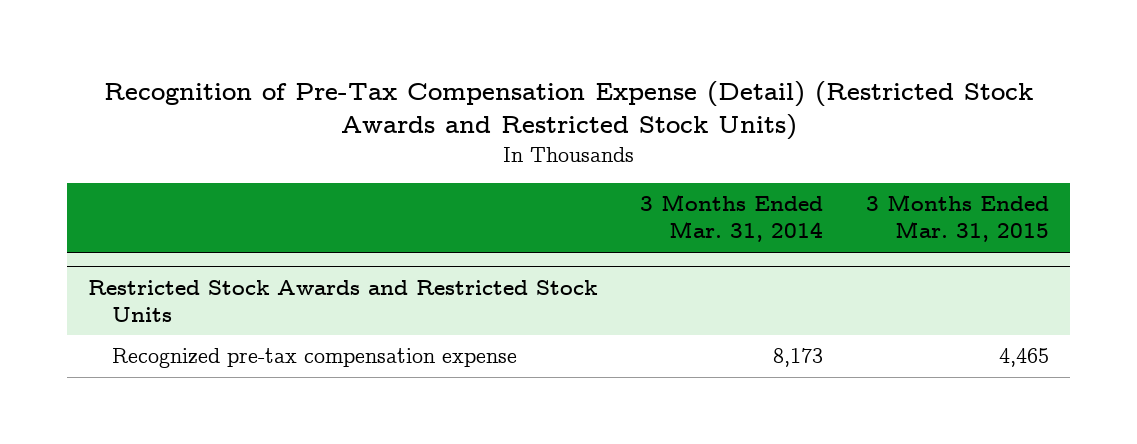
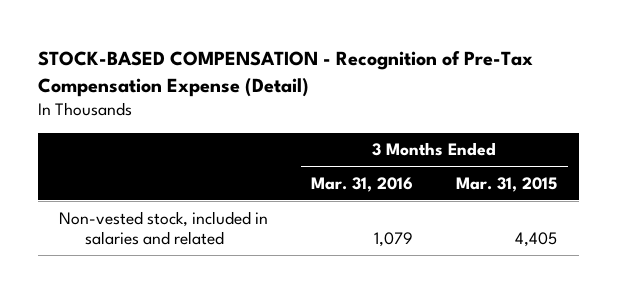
- Recognition of Pre-Tax Compensation Expense (Detail) (Restricted Stock Awards and Restricted Stock Units)
+ STOCK-BASED COMPENSATION - Recognition of Pre-Tax Compensation Expense (Detail)
- | 3 Months Ended Mar. 31, 2014 | 3 Months Ended Mar. 31, 2015
+ | 3 Months Ended Mar. 31, 2016 | 3 Months Ended Mar. 31, 2015
- Restricted Stock Awards and Restricted Stock Units
- Recognized pre-tax compensation expense | 8,173 | 4,465
+ Non-vested stock, included in salaries and related | 1,079 | 4,405

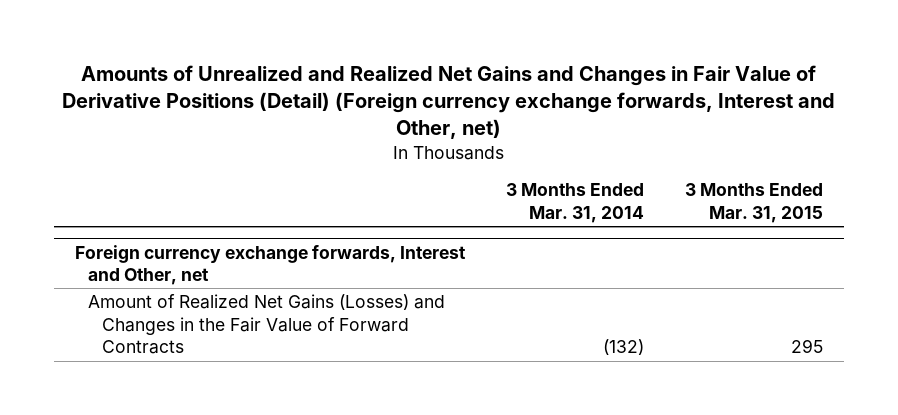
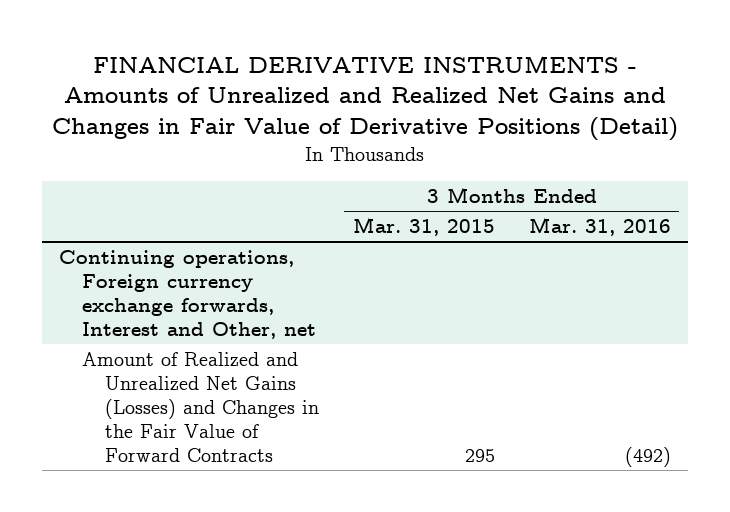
- Amounts of Unrealized and Realized Net Gains and Changes in Fair Value of Derivative Positions (Detail) (Foreign currency exchange forwards, Interest and Other, net)
+ FINANCIAL DERIVATIVE INSTRUMENTS - Amounts of Unrealized and Realized Net Gains and Changes in Fair Value of Derivative Positions (Detail)
- | 3 Months Ended Mar. 31, 2014 | 3 Months Ended Mar. 31, 2015
+ | 3 Months Ended Mar. 31, 2015 | 3 Months Ended Mar. 31, 2016
- Foreign currency exchange forwards, Interest and Other, net
- Amount of Realized Net Gains (Losses) and Changes in the Fair Value of Forward Contracts | (132) | 295
+ Continuing operations, Foreign currency exchange forwards, Interest and Other, net
+ Amount of Realized and Unrealized Net Gains (Losses) and Changes in the Fair Value of Forward Contracts | 295 | (492)

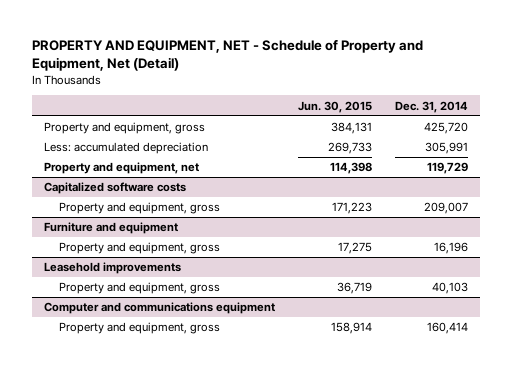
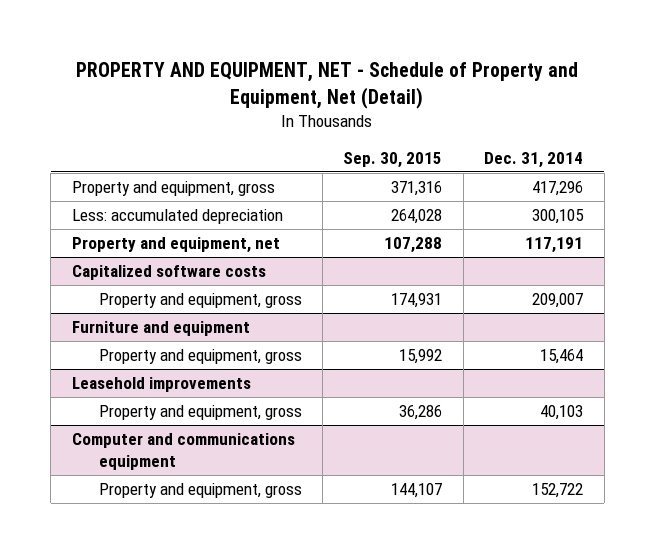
- | Jun. 30, 2015 | Dec. 31, 2014
+ | Sep. 30, 2015 | Dec. 31, 2014
- Property and equipment, gross | 384,131 | 425,720
- Less: accumulated depreciation | 269,733 | 305,991
- Property and equipment, net | 114,398 | 119,729
+ Property and equipment, gross | 371,316 | 417,296
+ Less: accumulated depreciation | 264,028 | 300,105
+ Property and equipment, net | 107,288 | 117,191
@ Furniture and equipment
- Property and equipment, gross | 17,275 | 16,196
+ Property and equipment, gross | 15,992 | 15,464
@ Computer and communications equipment
- Property and equipment, gross | 158,914 | 160,414
+ Property and equipment, gross | 144,107 | 152,722

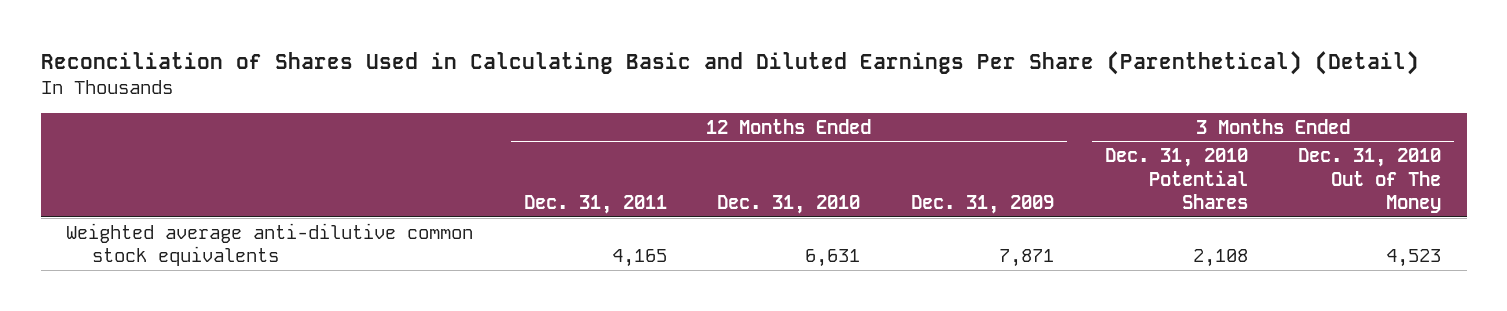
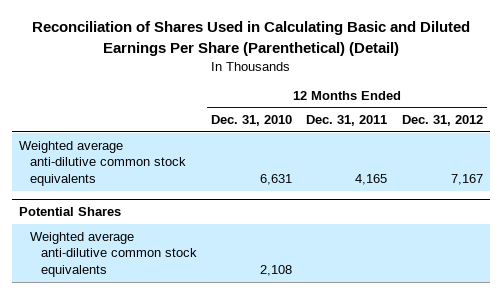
- | 12 Months Ended Dec. 31, 2011 | 12 Months Ended Dec. 31, 2010 | 12 Months Ended Dec. 31, 2009 | 3 Months Ended Dec. 31, 2010 Potential Shares | 3 Months Ended Dec. 31, 2010 Out of The Money
+ | 12 Months Ended Dec. 31, 2010 | 12 Months Ended Dec. 31, 2011 | 12 Months Ended Dec. 31, 2012
+ Potential Shares
+ Weighted average anti-dilutive common stock equivalents | 2,108 | |

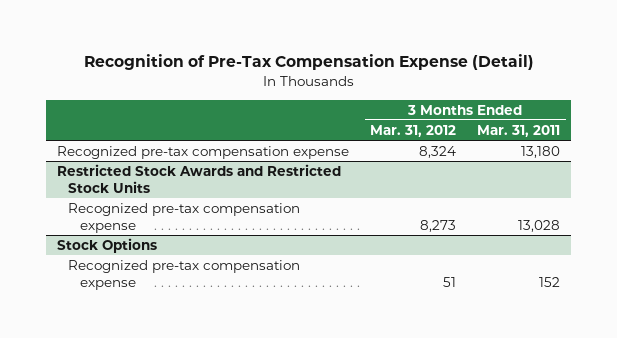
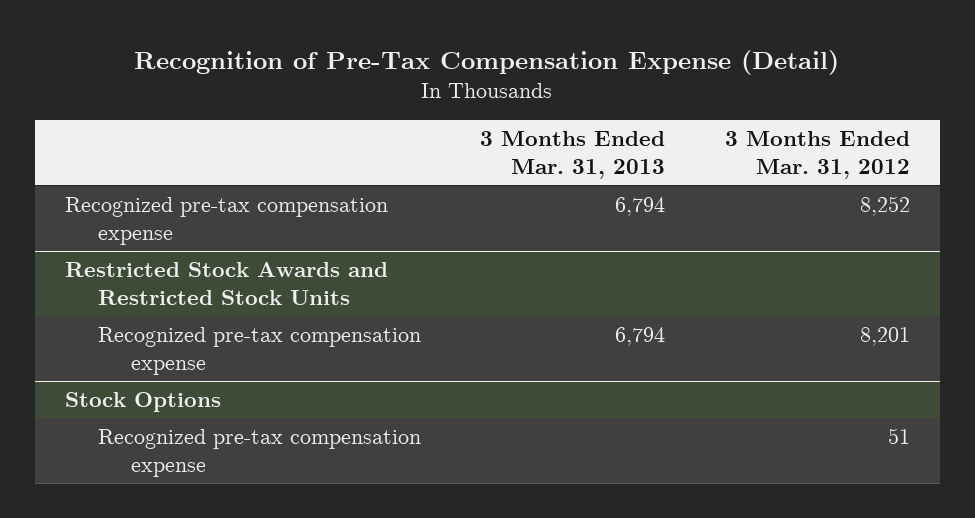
- | 3 Months Ended Mar. 31, 2012 | 3 Months Ended Mar. 31, 2011
+ | 3 Months Ended Mar. 31, 2013 | 3 Months Ended Mar. 31, 2012
- Recognized pre-tax compensation expense | 8,324 | 13,180
+ Recognized pre-tax compensation expense | 6,794 | 8,252
@ Restricted Stock Awards and Restricted Stock Units
- Recognized pre-tax compensation expense | 8,273 | 13,028
+ Recognized pre-tax compensation expense | 6,794 | 8,201

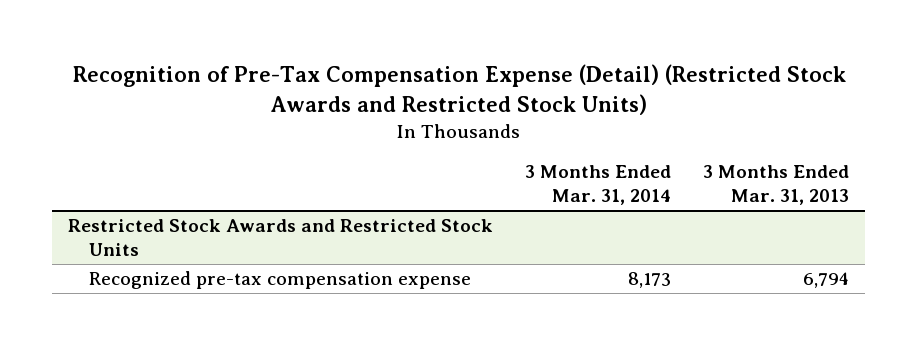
- Recognition of Pre-Tax Compensation Expense (Detail)
+ Recognition of Pre-Tax Compensation Expense (Detail) (Restricted Stock Awards and Restricted Stock Units)
- | 3 Months Ended Mar. 31, 2013 | 3 Months Ended Mar. 31, 2012
+ | 3 Months Ended Mar. 31, 2014 | 3 Months Ended Mar. 31, 2013
- Recognized pre-tax compensation expense | 6,794 | 8,252
- Stock Options
- Recognized pre-tax compensation expense | | 51

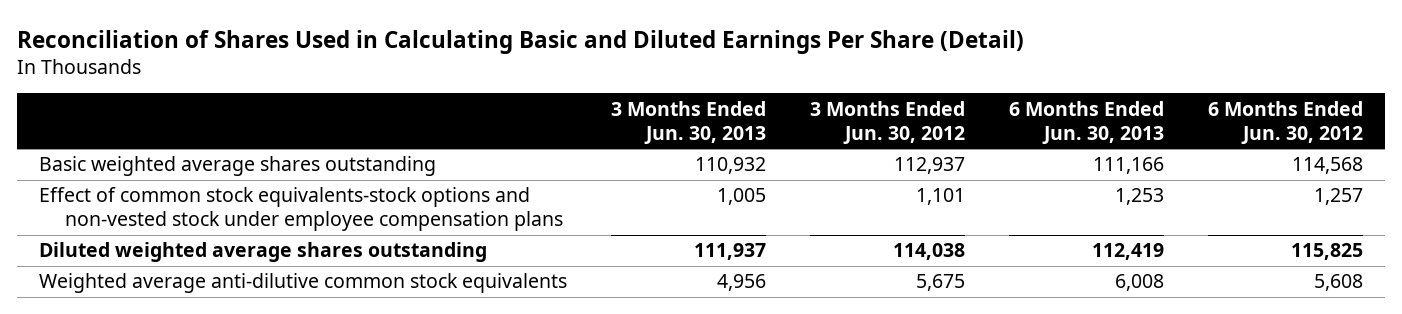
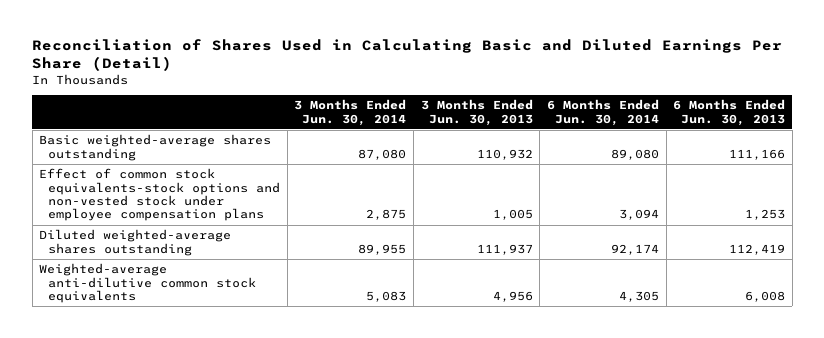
- | 3 Months Ended Jun. 30, 2013 | 3 Months Ended Jun. 30, 2012 | 6 Months Ended Jun. 30, 2013 | 6 Months Ended Jun. 30, 2012
+ | 3 Months Ended Jun. 30, 2014 | 3 Months Ended Jun. 30, 2013 | 6 Months Ended Jun. 30, 2014 | 6 Months Ended Jun. 30, 2013
- Basic weighted average shares outstanding | 110,932 | 112,937 | 111,166 | 114,568
+ Basic weighted-average shares outstanding | 87,080 | 110,932 | 89,080 | 111,166
- Diluted weighted average shares outstanding | 111,937 | 114,038 | 112,419 | 115,825
- Weighted average anti-dilutive common stock equivalents | 4,956 | 5,675 | 6,008 | 5,608
+ Diluted weighted-average shares outstanding | 89,955 | 111,937 | 92,174 | 112,419
+ Weighted-average anti-dilutive common stock equivalents | 5,083 | 4,956 | 4,305 | 6,008

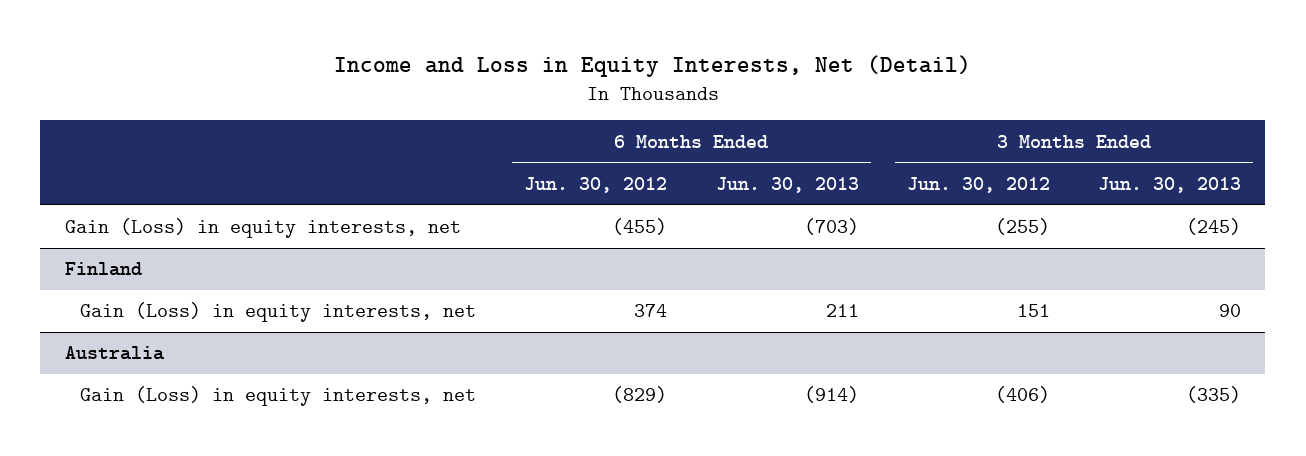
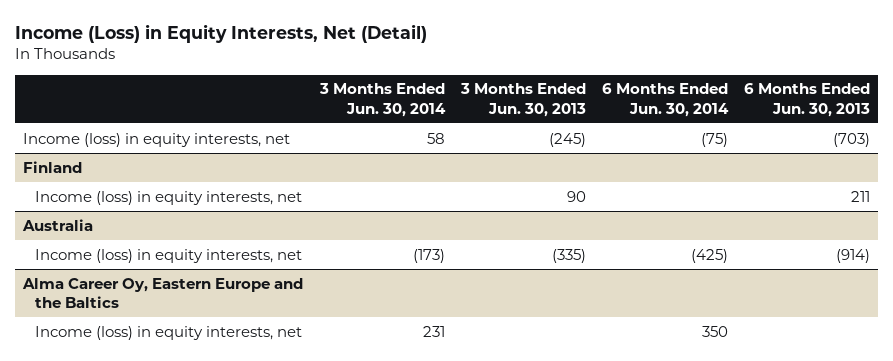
- Income and Loss in Equity Interests, Net (Detail)
+ Income (Loss) in Equity Interests, Net (Detail)
- | 6 Months Ended Jun. 30, 2012 | 6 Months Ended Jun. 30, 2013 | 3 Months Ended Jun. 30, 2012 | 3 Months Ended Jun. 30, 2013
+ | 3 Months Ended Jun. 30, 2014 | 3 Months Ended Jun. 30, 2013 | 6 Months Ended Jun. 30, 2014 | 6 Months Ended Jun. 30, 2013
- Gain (Loss) in equity interests, net | (455) | (703) | (255) | (245)
+ Income (loss) in equity interests, net | 58 | (245) | (75) | (703)
@ Finland
- Gain (Loss) in equity interests, net | 374 | 211 | 151 | 90
+ Income (loss) in equity interests, net | | 90 | | 211
@ Australia
- Gain (Loss) in equity interests, net | (829) | (914) | (406) | (335)
+ Income (loss) in equity interests, net | (173) | (335) | (425) | (914)
+ Alma Career Oy, Eastern Europe and the Baltics
+ Income (loss) in equity interests, net | 231 | | 350 |

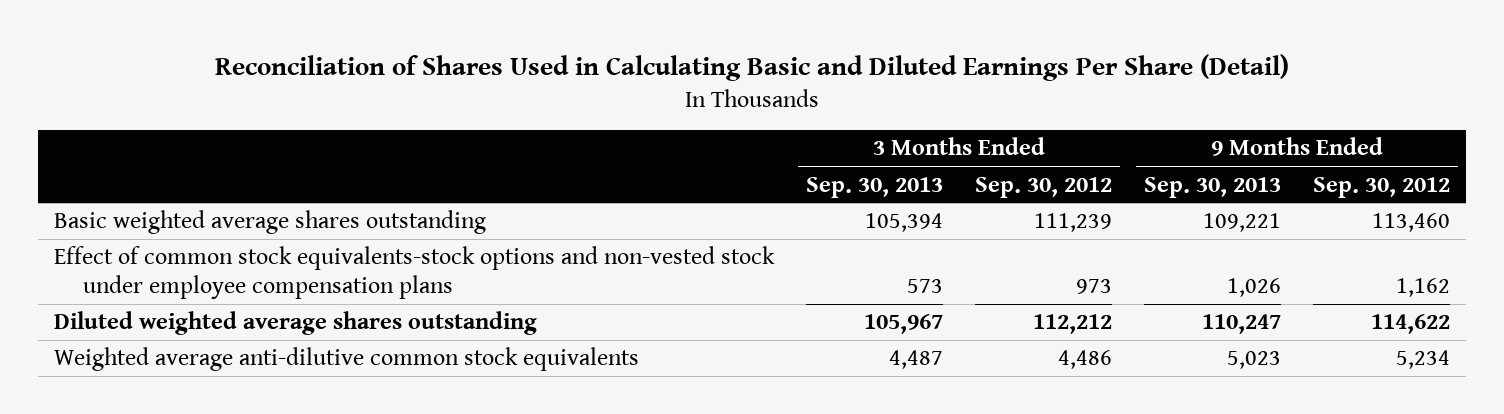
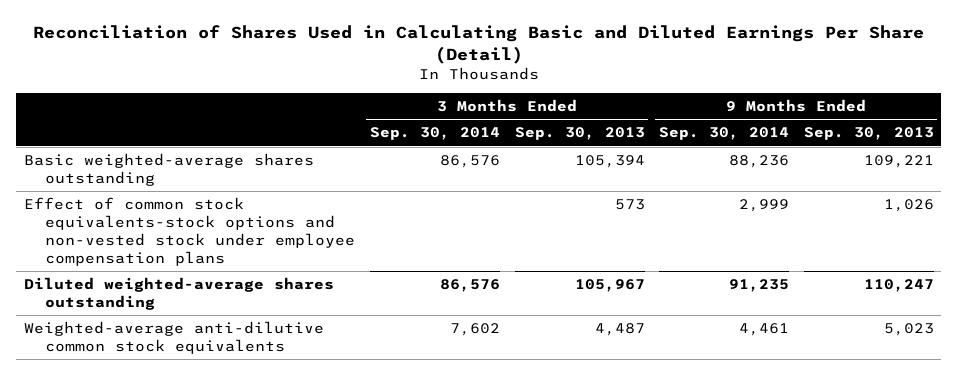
- | 3 Months Ended Sep. 30, 2013 | 3 Months Ended Sep. 30, 2012 | 9 Months Ended Sep. 30, 2013 | 9 Months Ended Sep. 30, 2012
+ | 3 Months Ended Sep. 30, 2014 | 3 Months Ended Sep. 30, 2013 | 9 Months Ended Sep. 30, 2014 | 9 Months Ended Sep. 30, 2013
- Basic weighted average shares outstanding | 105,394 | 111,239 | 109,221 | 113,460
+ Basic weighted-average shares outstanding | 86,576 | 105,394 | 88,236 | 109,221
- Diluted weighted average shares outstanding | 105,967 | 112,212 | 110,247 | 114,622
- Weighted average anti-dilutive common stock equivalents | 4,487 | 4,486 | 5,023 | 5,234
+ Diluted weighted-average shares outstanding | 86,576 | 105,967 | 91,235 | 110,247
+ Weighted-average anti-dilutive common stock equivalents | 7,602 | 4,487 | 4,461 | 5,023

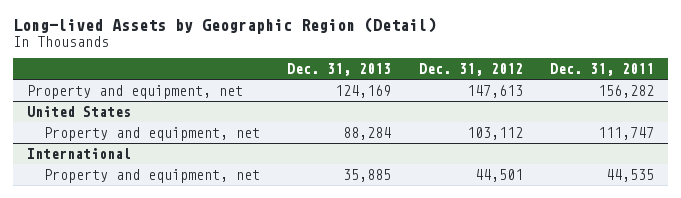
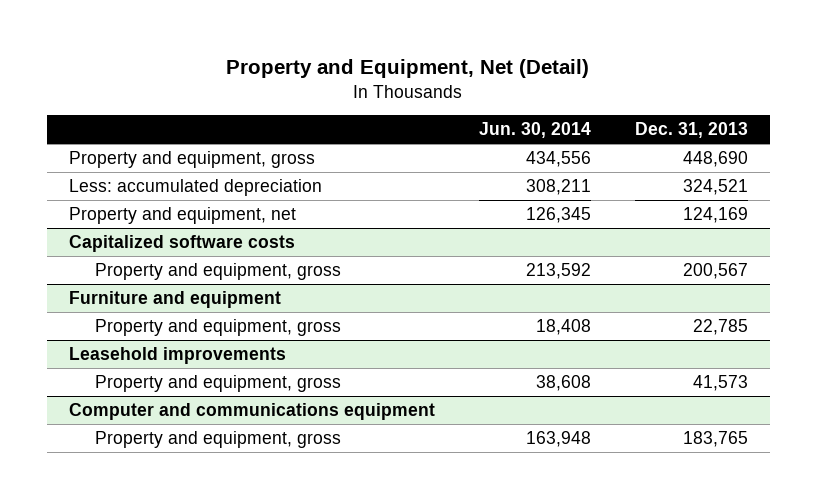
- Long-lived Assets by Geographic Region (Detail)
+ Property and Equipment, Net (Detail)
- | Dec. 31, 2013 | Dec. 31, 2012 | Dec. 31, 2011
+ | Jun. 30, 2014 | Dec. 31, 2013
+ Property and equipment, gross | 434,556 | 448,690
+ Less: accumulated depreciation | 308,211 | 324,521
- United States
- Property and equipment, net | 88,284 | 103,112 | 111,747
- International
- Property and equipment, net | 35,885 | 44,501 | 44,535
+ Capitalized software costs
+ Property and equipment, gross | 213,592 | 200,567
+ Furniture and equipment
+ Property and equipment, gross | 18,408 | 22,785
+ Leasehold improvements
+ Property and equipment, gross | 38,608 | 41,573
+ Computer and communications equipment
+ Property and equipment, gross | 163,948 | 183,765

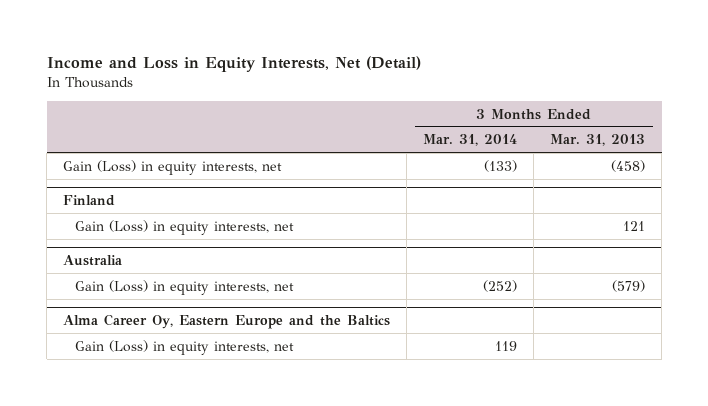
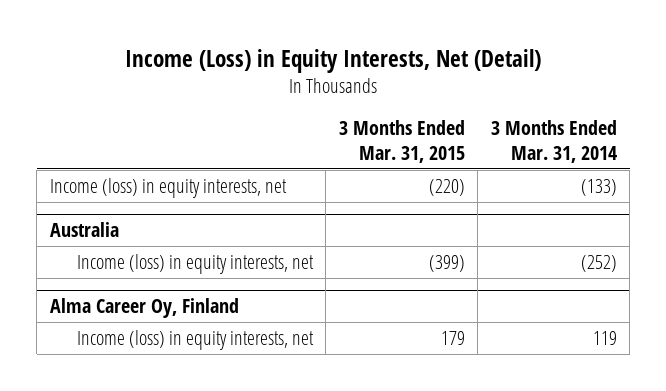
- Income and Loss in Equity Interests, Net (Detail)
+ Income (Loss) in Equity Interests, Net (Detail)
- | 3 Months Ended Mar. 31, 2014 | 3 Months Ended Mar. 31, 2013
+ | 3 Months Ended Mar. 31, 2015 | 3 Months Ended Mar. 31, 2014
- Gain (Loss) in equity interests, net | (133) | (458)
- Finland
- Gain (Loss) in equity interests, net | | 121
+ Income (loss) in equity interests, net | (220) | (133)
@ Australia
- Gain (Loss) in equity interests, net | (252) | (579)
- Alma Career Oy, Eastern Europe and the Baltics
- Gain (Loss) in equity interests, net | 119 |
@ Australia
+ Income (loss) in equity interests, net | (399) | (252)
+ Alma Career Oy, Finland
+ Income (loss) in equity interests, net | 179 | 119

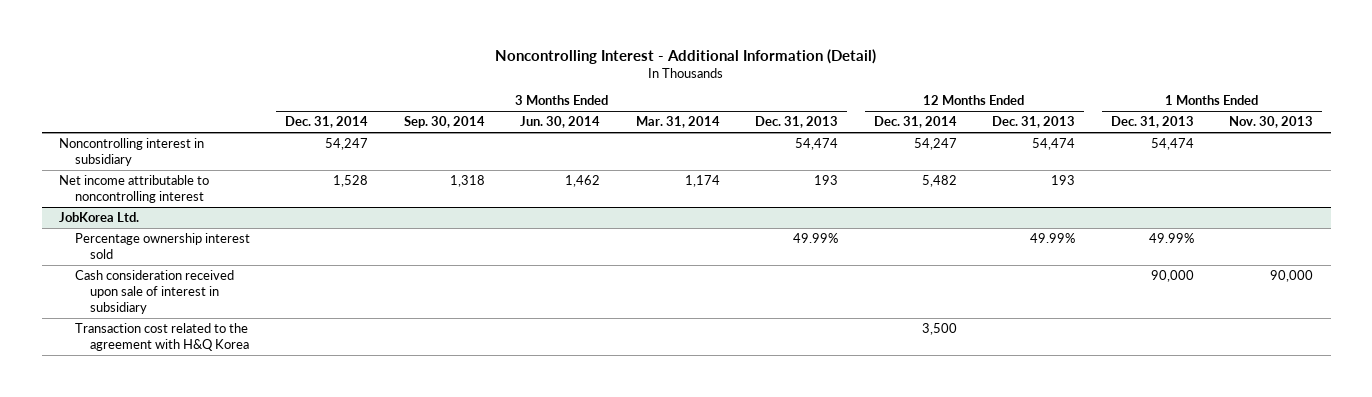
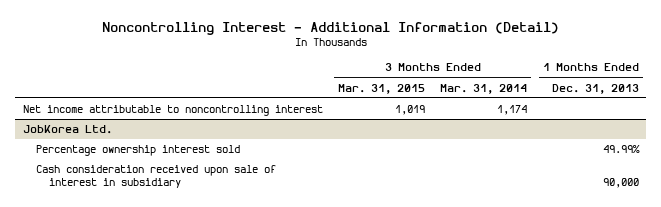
- | 3 Months Ended Dec. 31, 2014 | 3 Months Ended Sep. 30, 2014 | 3 Months Ended Jun. 30, 2014 | 3 Months Ended Mar. 31, 2014 | 3 Months Ended Dec. 31, 2013 | 12 Months Ended Dec. 31, 2014 | 12 Months Ended Dec. 31, 2013 | 1 Months Ended Dec. 31, 2013 | 1 Months Ended Nov. 30, 2013
+ | 3 Months Ended Mar. 31, 2015 | 3 Months Ended Mar. 31, 2014 | 1 Months Ended Dec. 31, 2013
- Noncontrolling interest in subsidiary | 54,247 | | | | 54,474 | 54,247 | 54,474 | 54,474 |
@ JobKorea Ltd.
- Transaction cost related to the agreement with H&Q Korea | | | | | | 3,500 | | |

